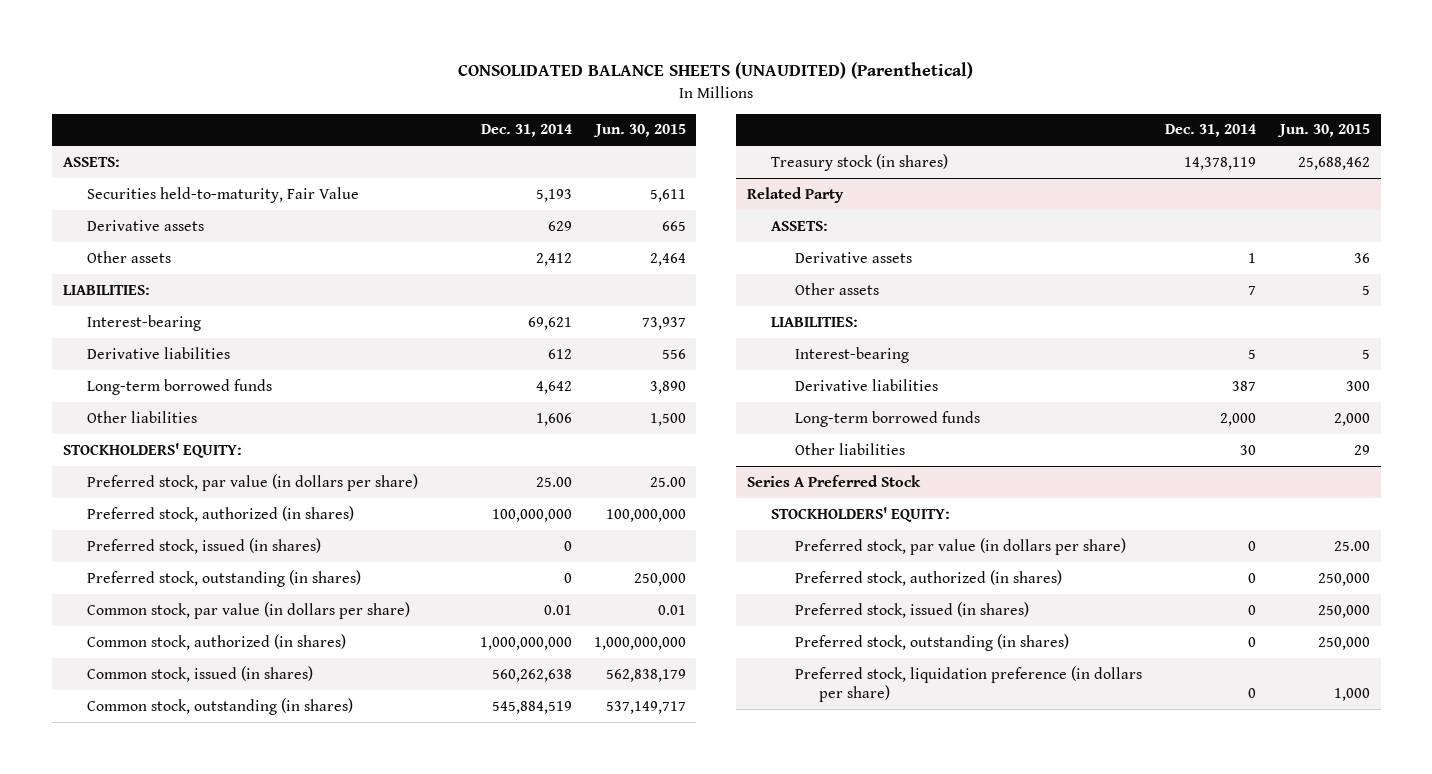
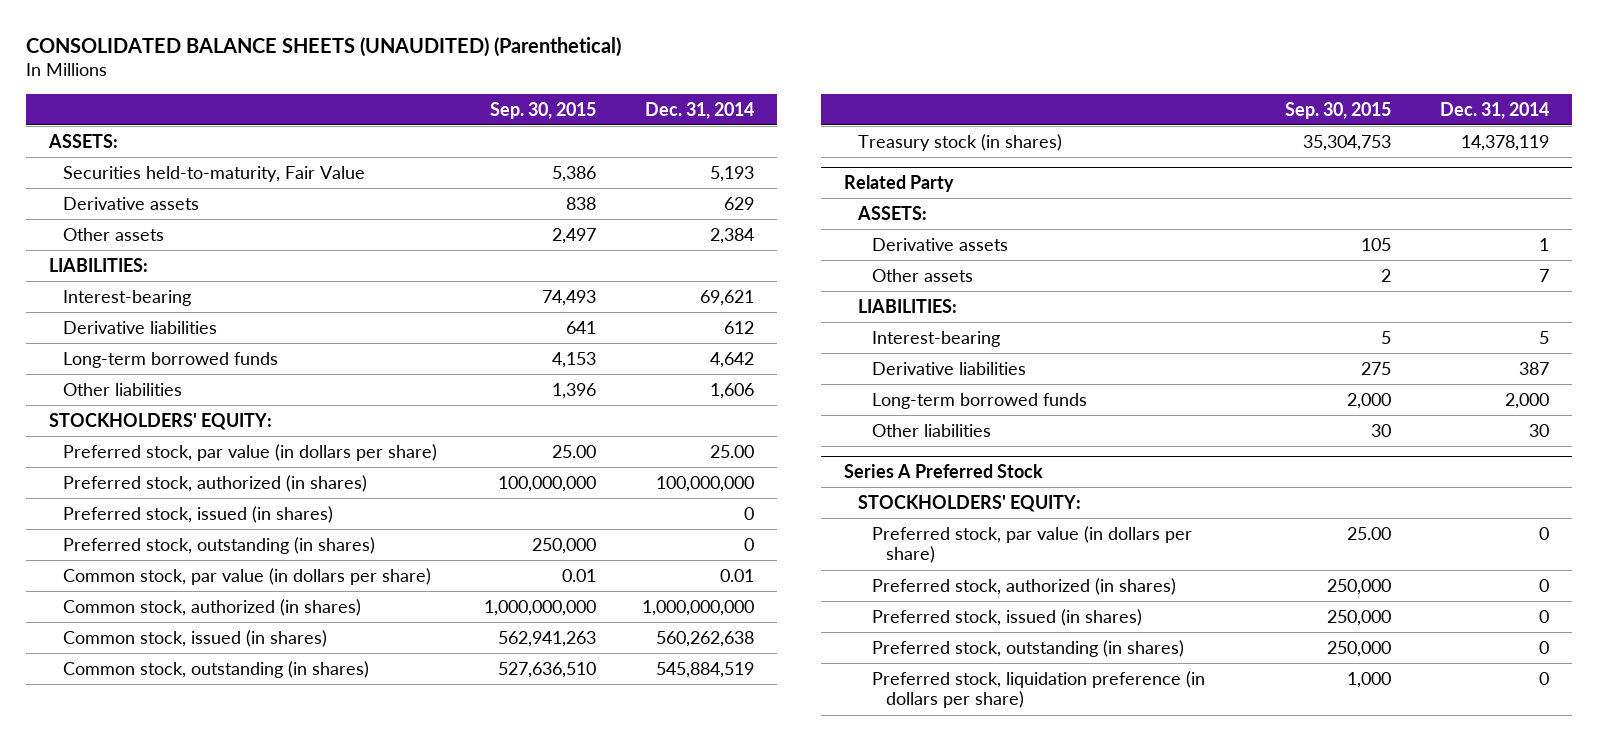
- | Dec. 31, 2014 | Jun. 30, 2015
+ | Sep. 30, 2015 | Dec. 31, 2014
- Other assets | 2,412 | 2,464
+ Other assets | 2,497 | 2,384

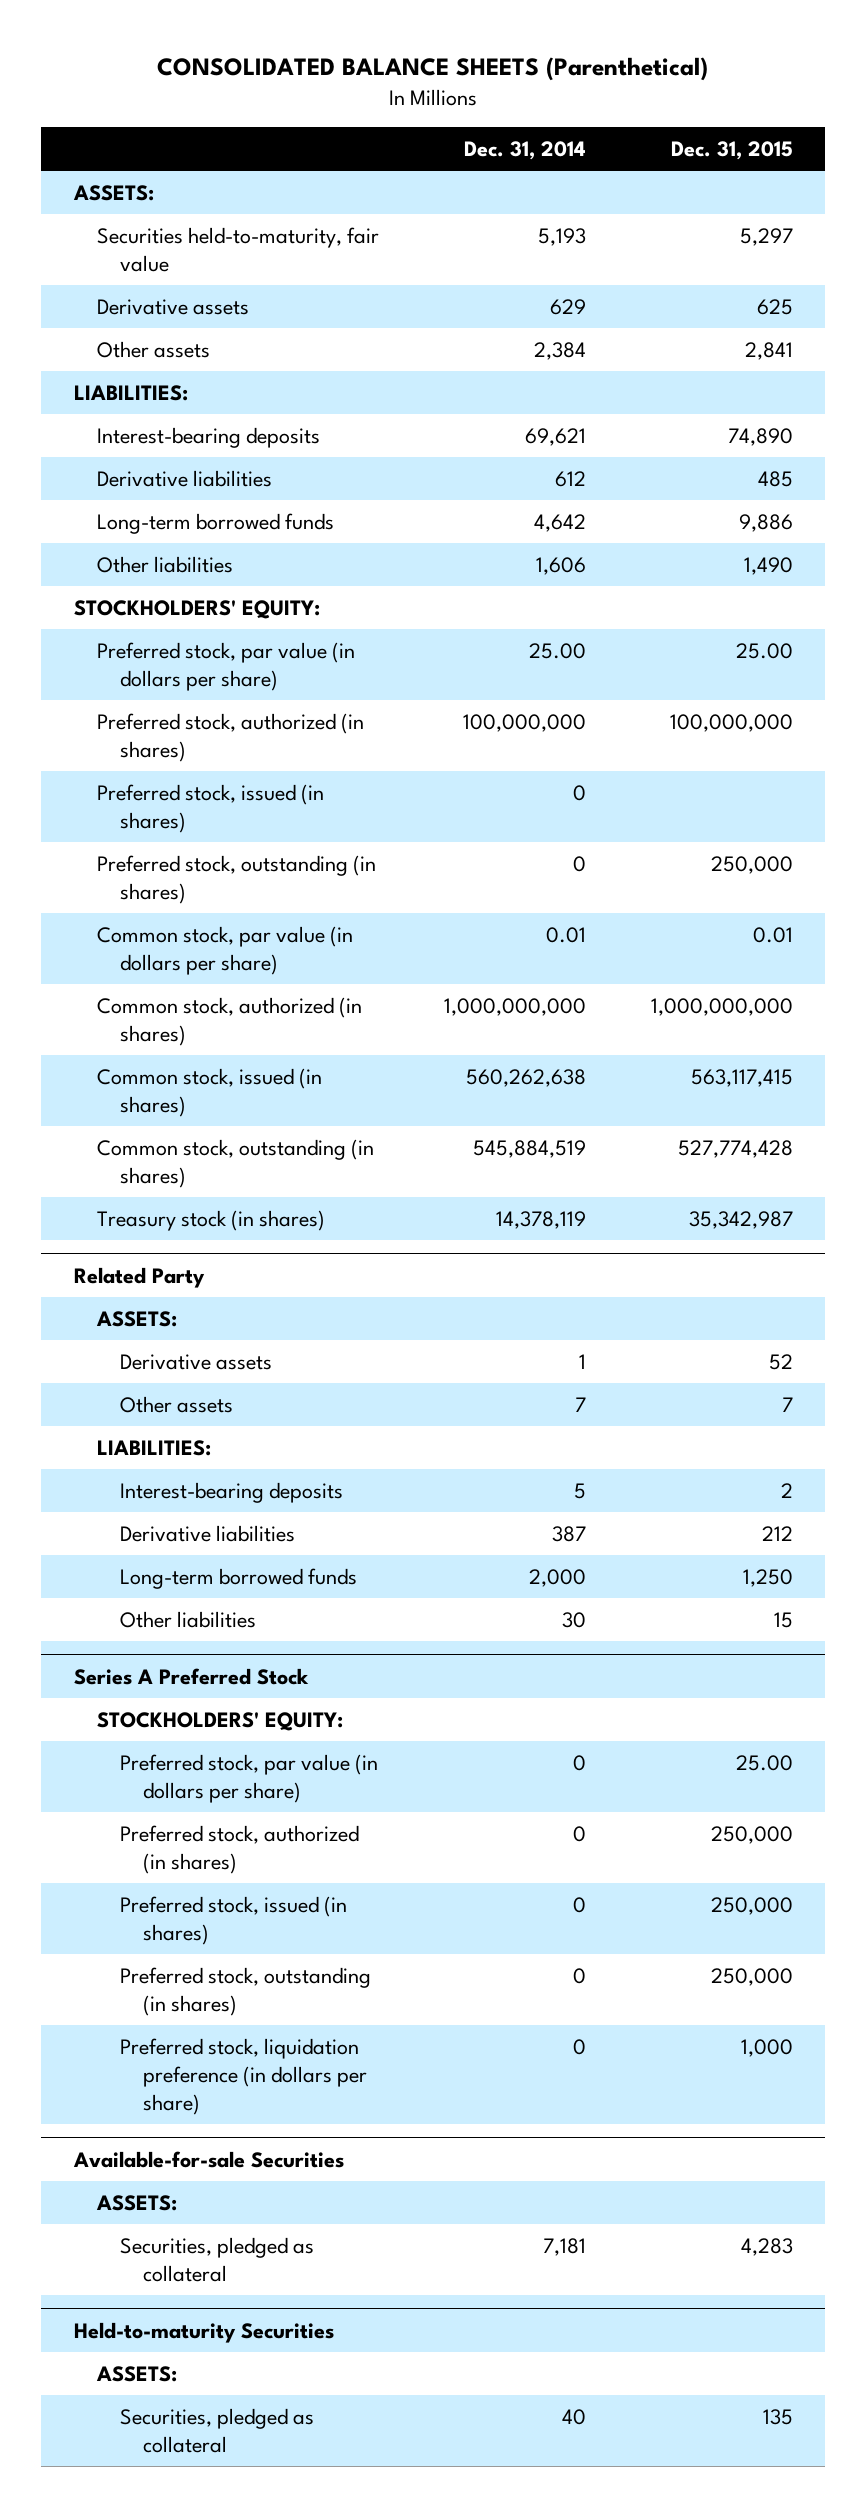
- CONSOLIDATED BALANCE SHEETS (UNAUDITED) (Parenthetical)
+ CONSOLIDATED BALANCE SHEETS (Parenthetical)
- | Sep. 30, 2015 | Dec. 31, 2014
+ | Dec. 31, 2014 | Dec. 31, 2015
- Securities held-to-maturity, Fair Value | 5,386 | 5,193
+ Securities held-to-maturity, fair value | 5,193 | 5,297
- Interest-bearing | 74,493 | 69,621
+ Interest-bearing deposits | 69,621 | 74,890
@ Related Party
- Interest-bearing | 5 | 5
+ Interest-bearing deposits | 5 | 2
+ Available-for-sale Securities
+ ASSETS:
+ Securities, pledged as collateral | 7,181 | 4,283
+ Held-to-maturity Securities
+ ASSETS:
+ Securities, pledged as collateral | 40 | 135

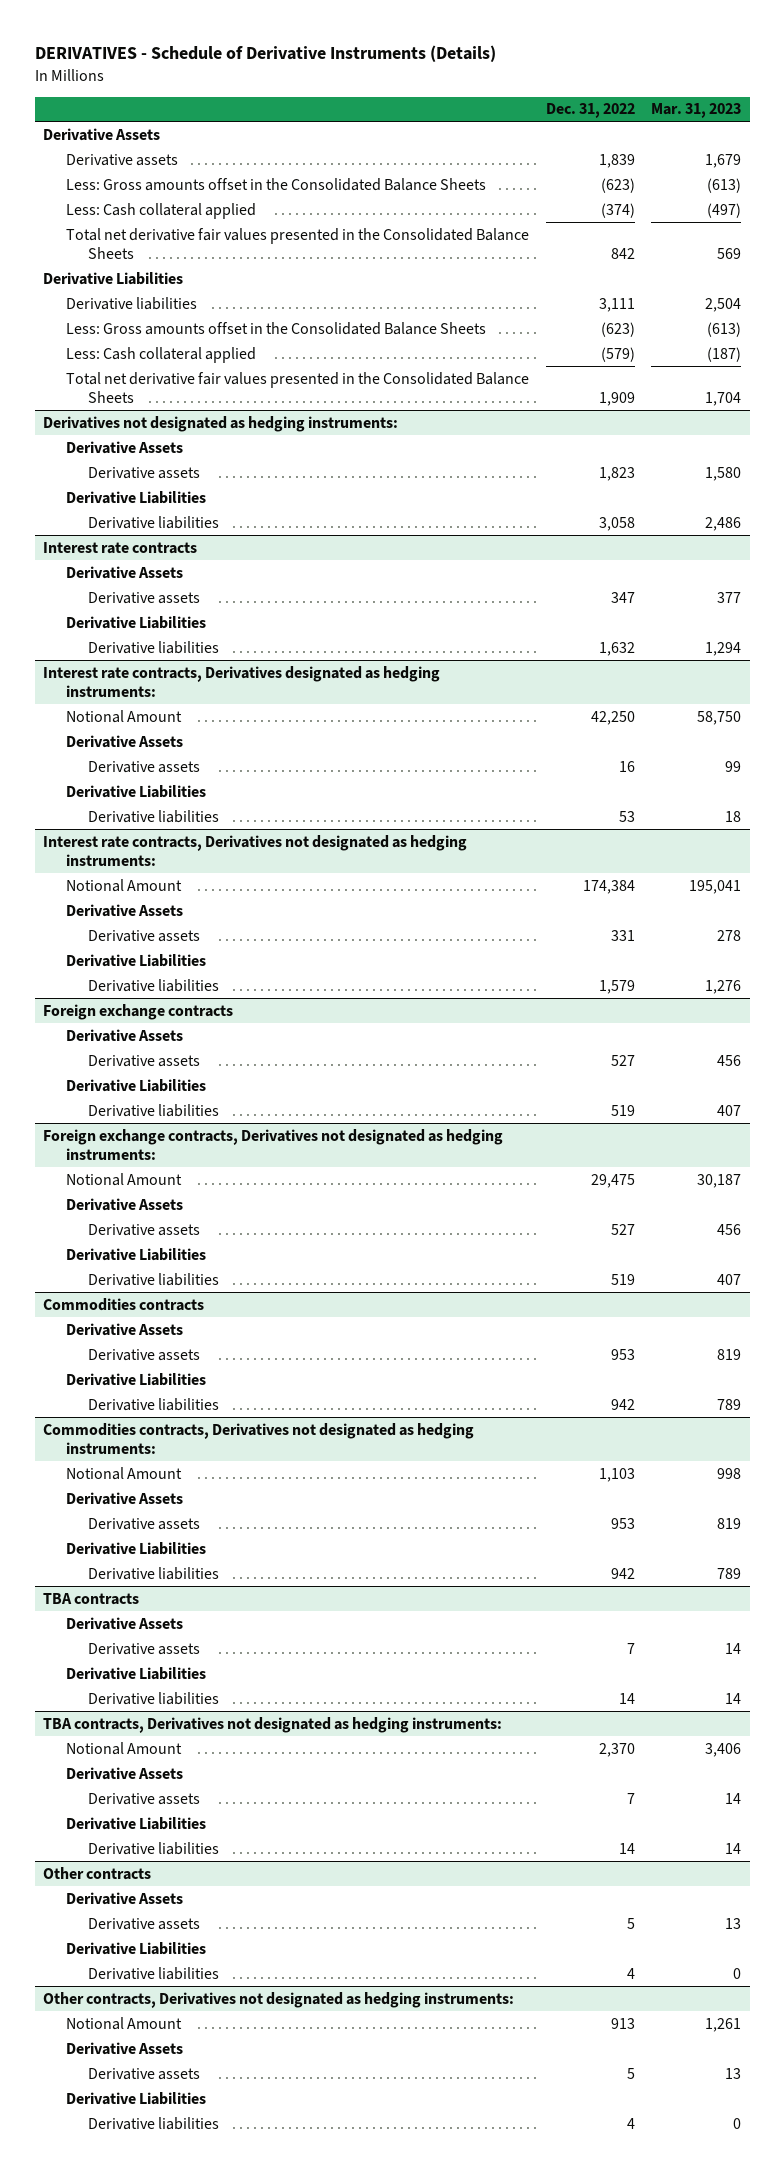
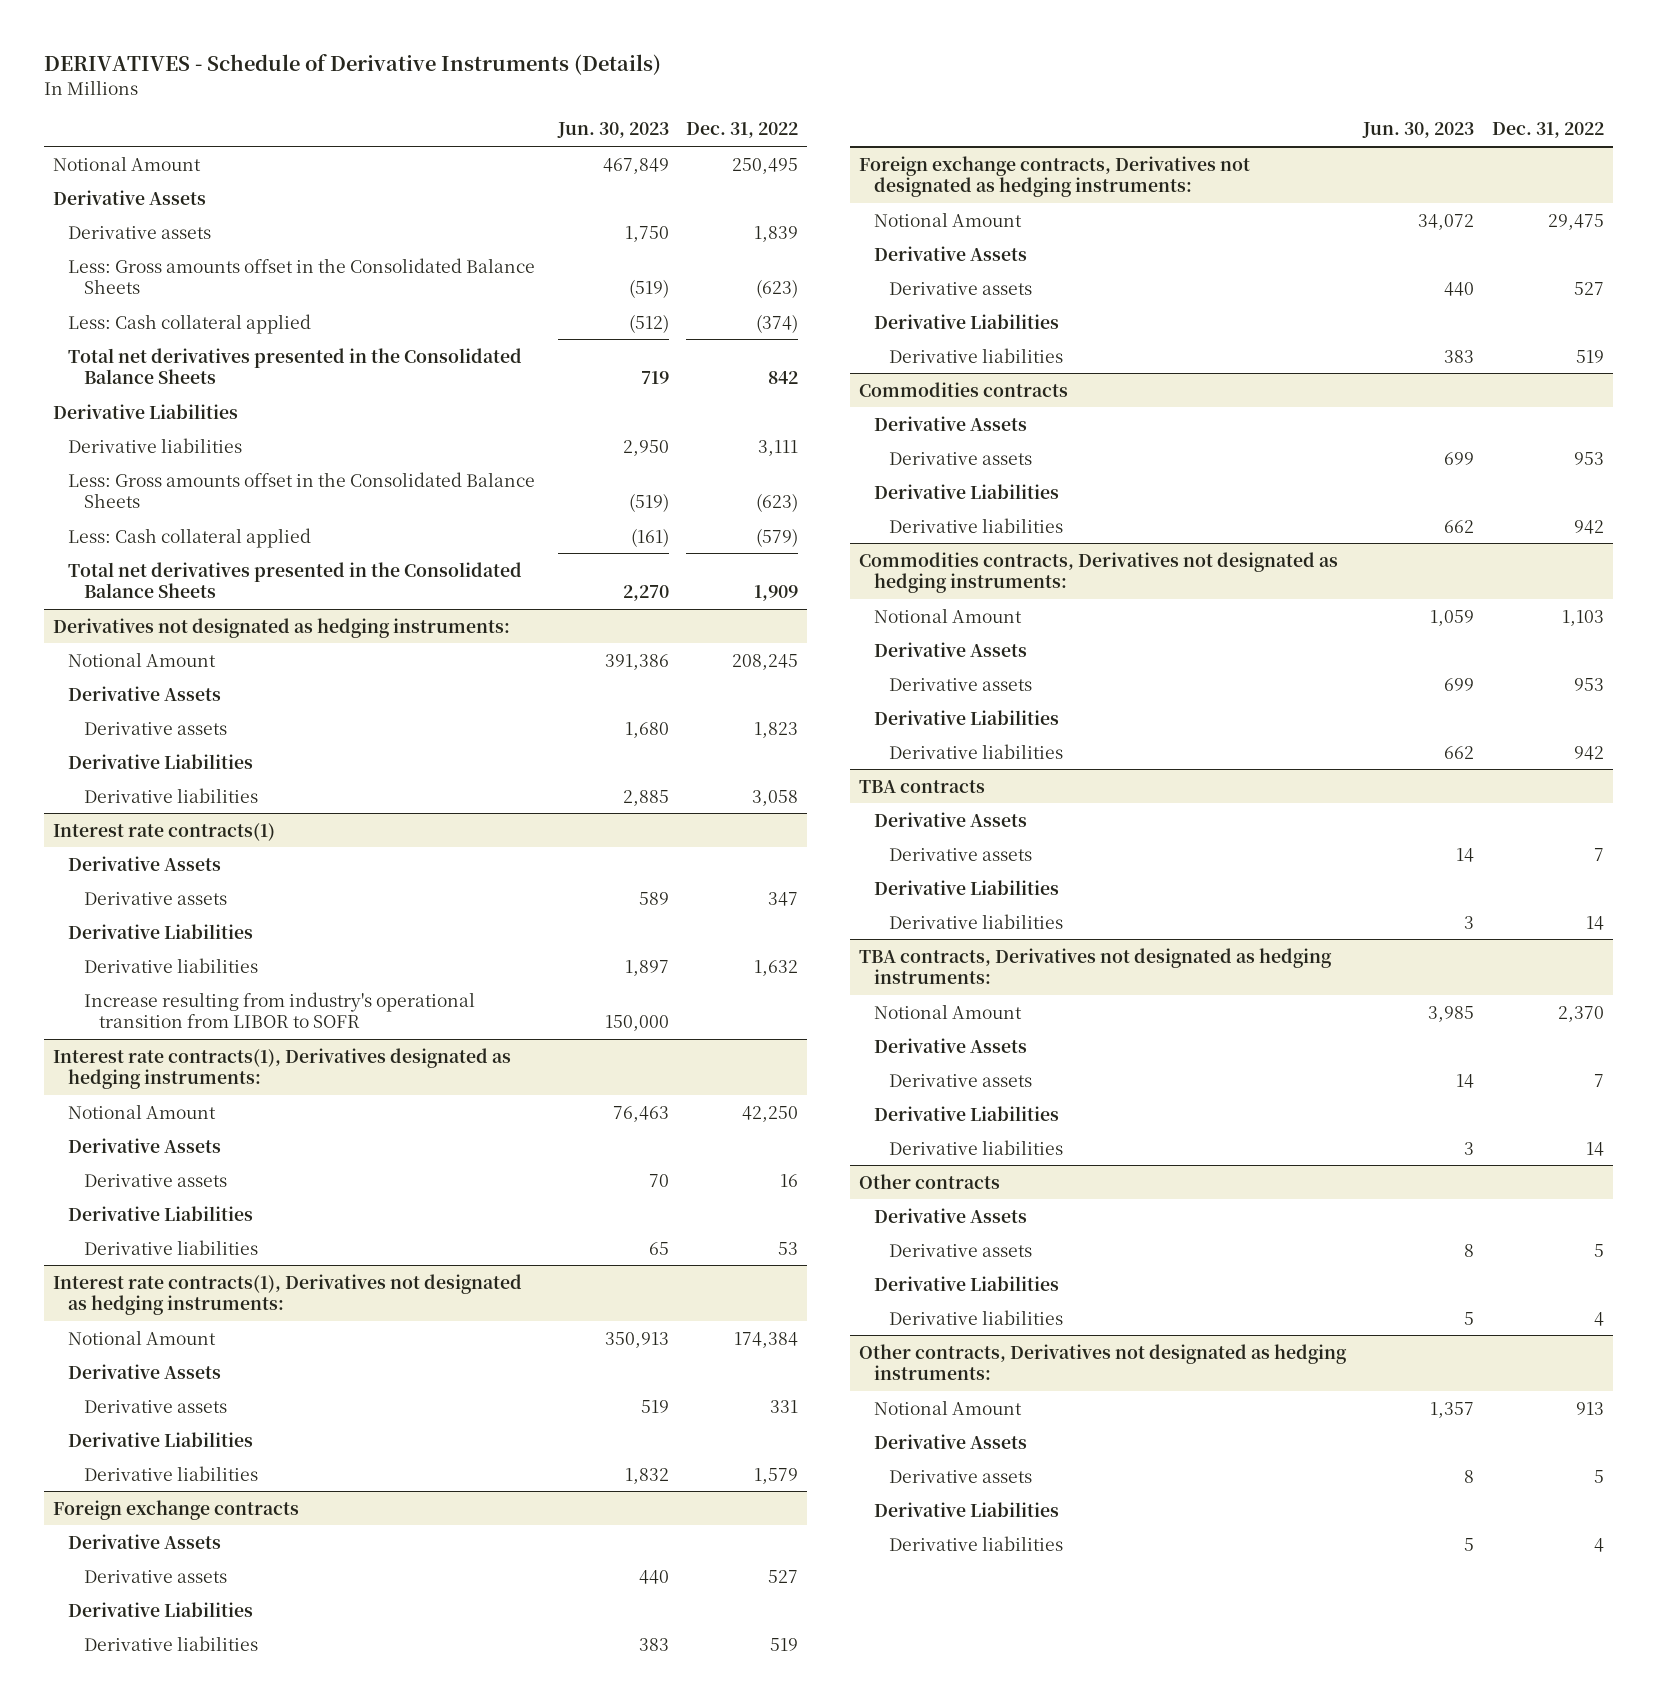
- | Dec. 31, 2022 | Mar. 31, 2023
+ | Jun. 30, 2023 | Dec. 31, 2022
+ Notional Amount | 467,849 | 250,495
- Total net derivative fair values presented in the Consolidated Balance Sheets | 842 | 569
+ Total net derivatives presented in the Consolidated Balance Sheets | 719 | 842
- Total net derivative fair values presented in the Consolidated Balance Sheets | 1,909 | 1,704
+ Total net derivatives presented in the Consolidated Balance Sheets | 2,270 | 1,909
@ Derivatives not designated as hedging instruments:
+ Notional Amount | 391,386 | 208,245
- Interest rate contracts
+ Interest rate contracts(1)
- Interest rate contracts, Derivatives designated as hedging instruments:
+ Increase resulting from industry's operational transition from LIBOR to SOFR | 150,000 |
+ Interest rate contracts(1), Derivatives designated as hedging instruments:
- Interest rate contracts, Derivatives not designated as hedging instruments:
+ Interest rate contracts(1), Derivatives not designated as hedging instruments:

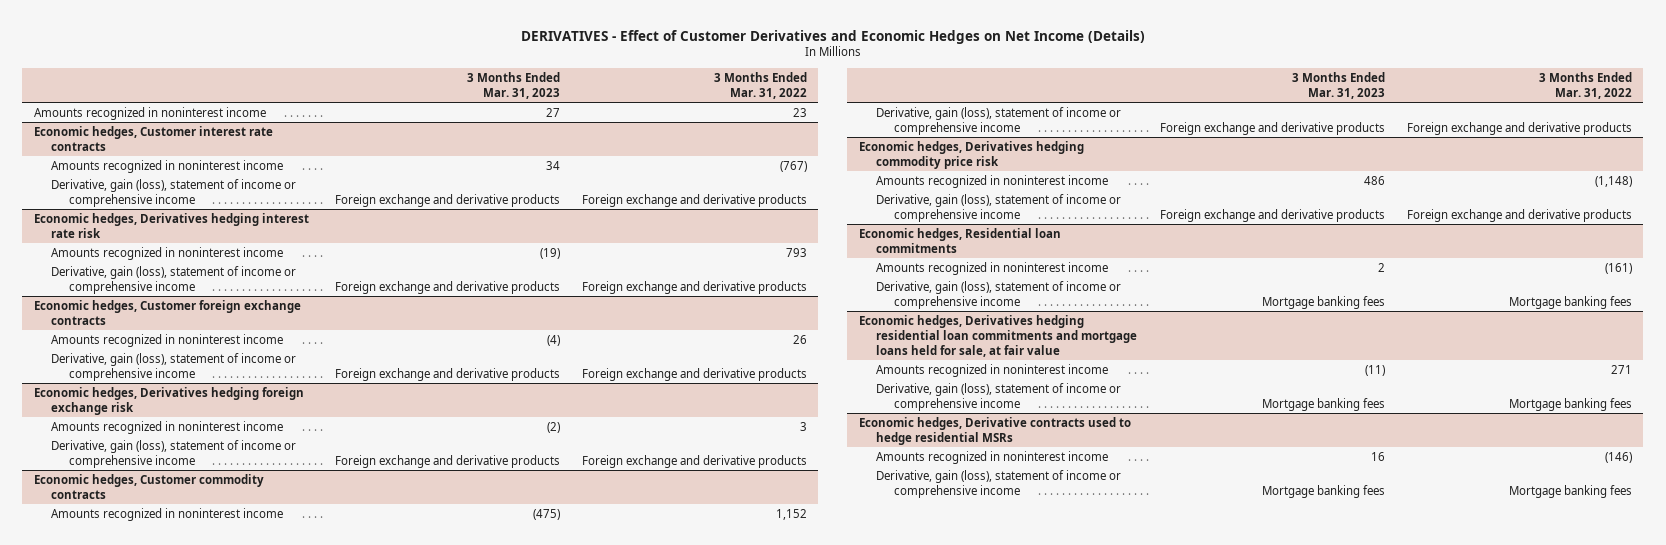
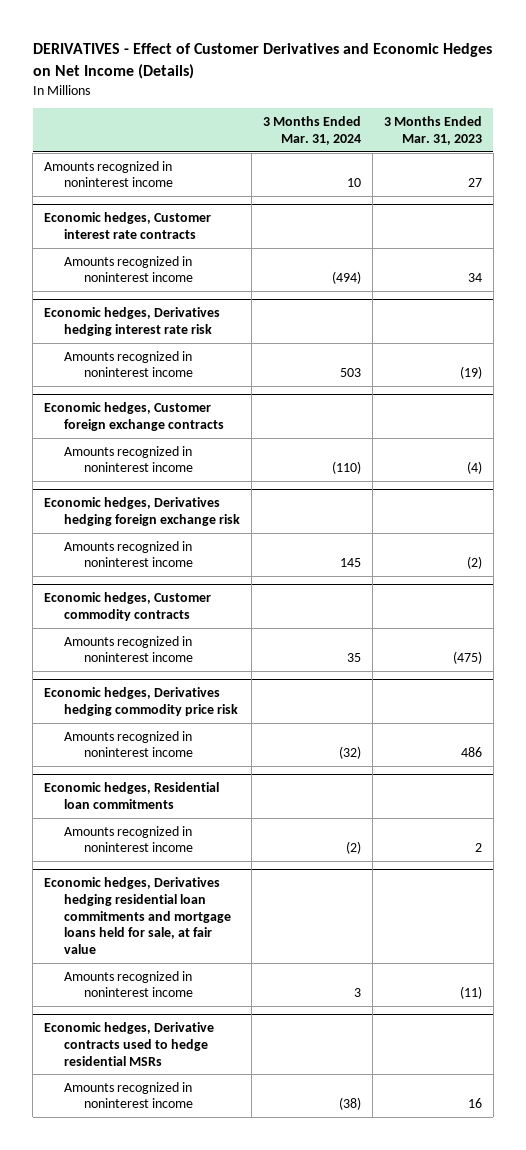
- | 3 Months Ended Mar. 31, 2023 | 3 Months Ended Mar. 31, 2022
+ | 3 Months Ended Mar. 31, 2024 | 3 Months Ended Mar. 31, 2023
@ Economic hedges, Customer interest rate contracts
- Derivative, gain (loss), statement of income or comprehensive income | Foreign exchange and derivative products | Foreign exchange and derivative products
@ Economic hedges, Derivatives hedging interest rate risk
- Derivative, gain (loss), statement of income or comprehensive income | Foreign exchange and derivative products | Foreign exchange and derivative products
@ Economic hedges, Customer foreign exchange contracts
- Derivative, gain (loss), statement of income or comprehensive income | Foreign exchange and derivative products | Foreign exchange and derivative products
@ Economic hedges, Derivatives hedging foreign exchange risk
- Derivative, gain (loss), statement of income or comprehensive income | Foreign exchange and derivative products | Foreign exchange and derivative products
@ Economic hedges, Customer commodity contracts
- Derivative, gain (loss), statement of income or comprehensive income | Foreign exchange and derivative products | Foreign exchange and derivative products
@ Economic hedges, Derivatives hedging commodity price risk
- Derivative, gain (loss), statement of income or comprehensive income | Foreign exchange and derivative products | Foreign exchange and derivative products
@ Economic hedges, Residential loan commitments
- Derivative, gain (loss), statement of income or comprehensive income | Mortgage banking fees | Mortgage banking fees
@ Economic hedges, Derivatives hedging residential loan commitments and mortgage loans held for sale, at fair value
- Derivative, gain (loss), statement of income or comprehensive income | Mortgage banking fees | Mortgage banking fees
@ Economic hedges, Derivative contracts used to hedge residential MSRs
- Derivative, gain (loss), statement of income or comprehensive income | Mortgage banking fees | Mortgage banking fees

